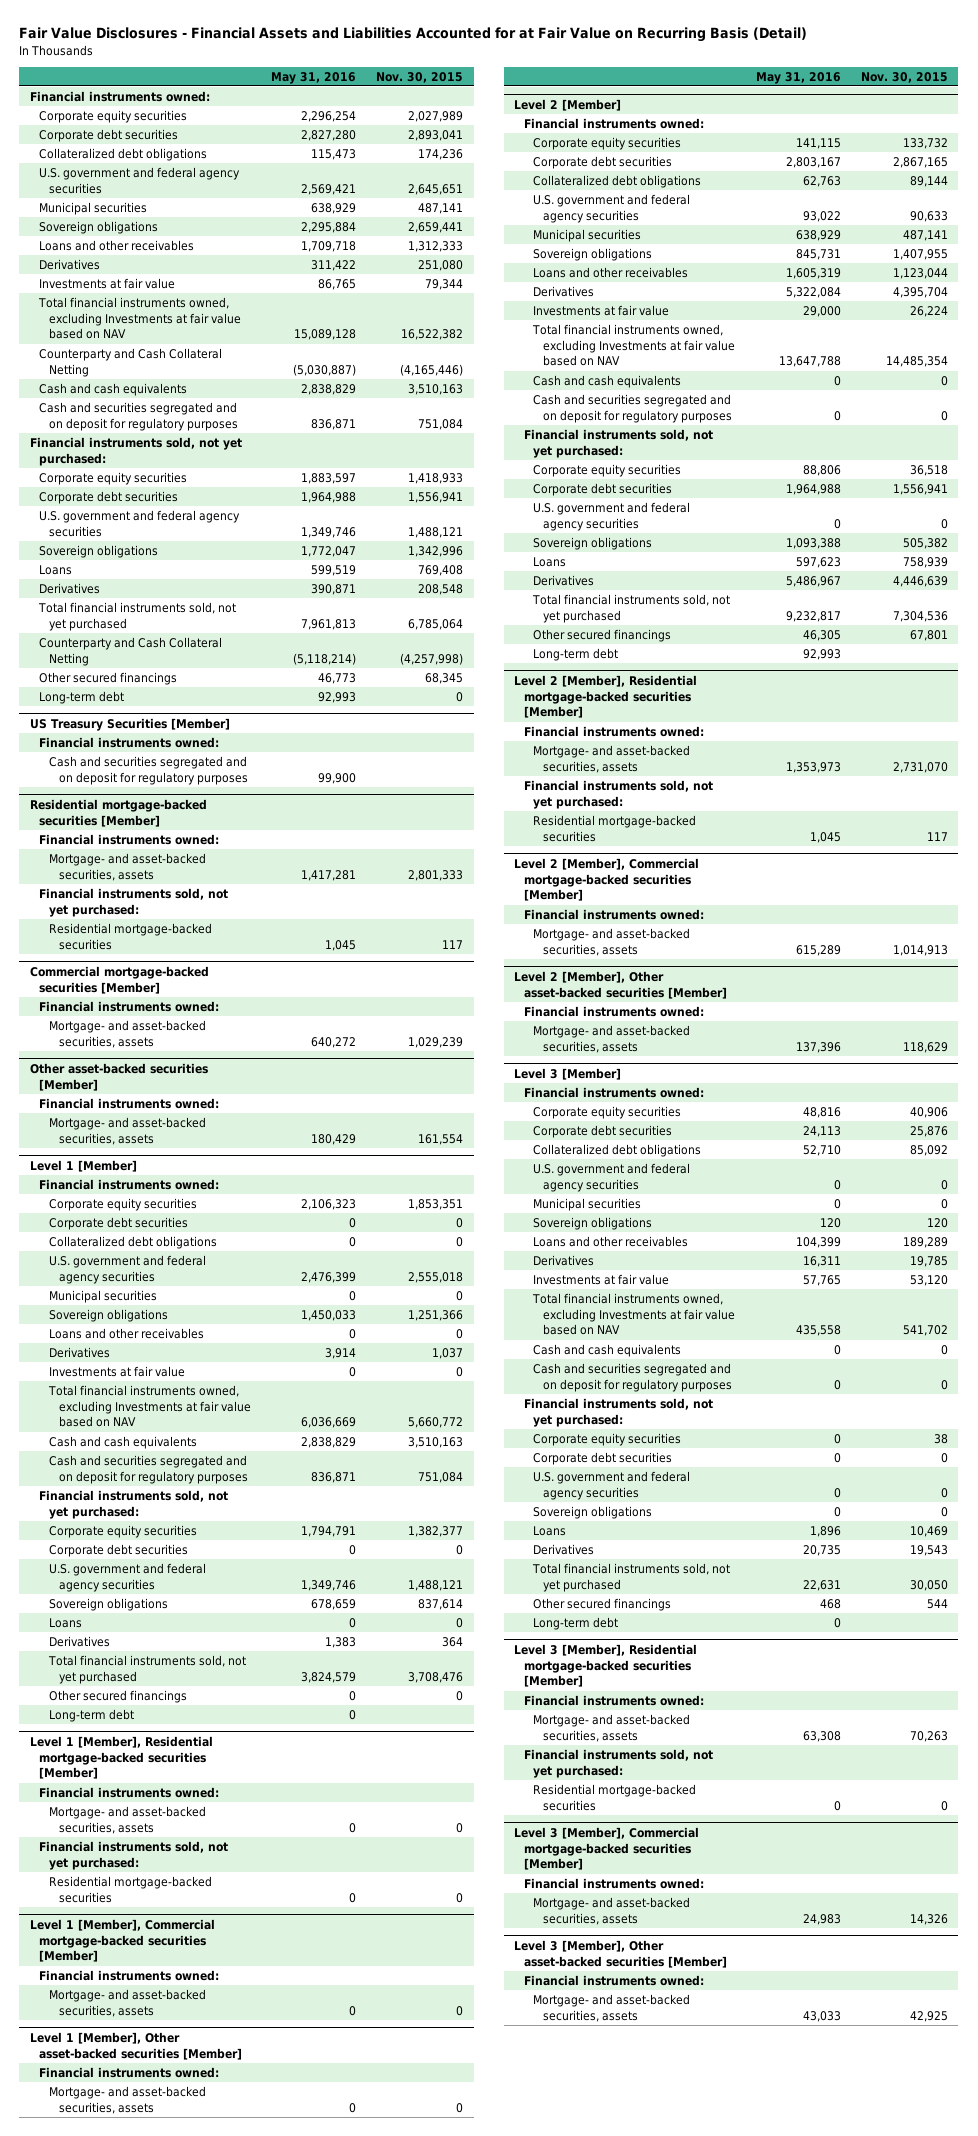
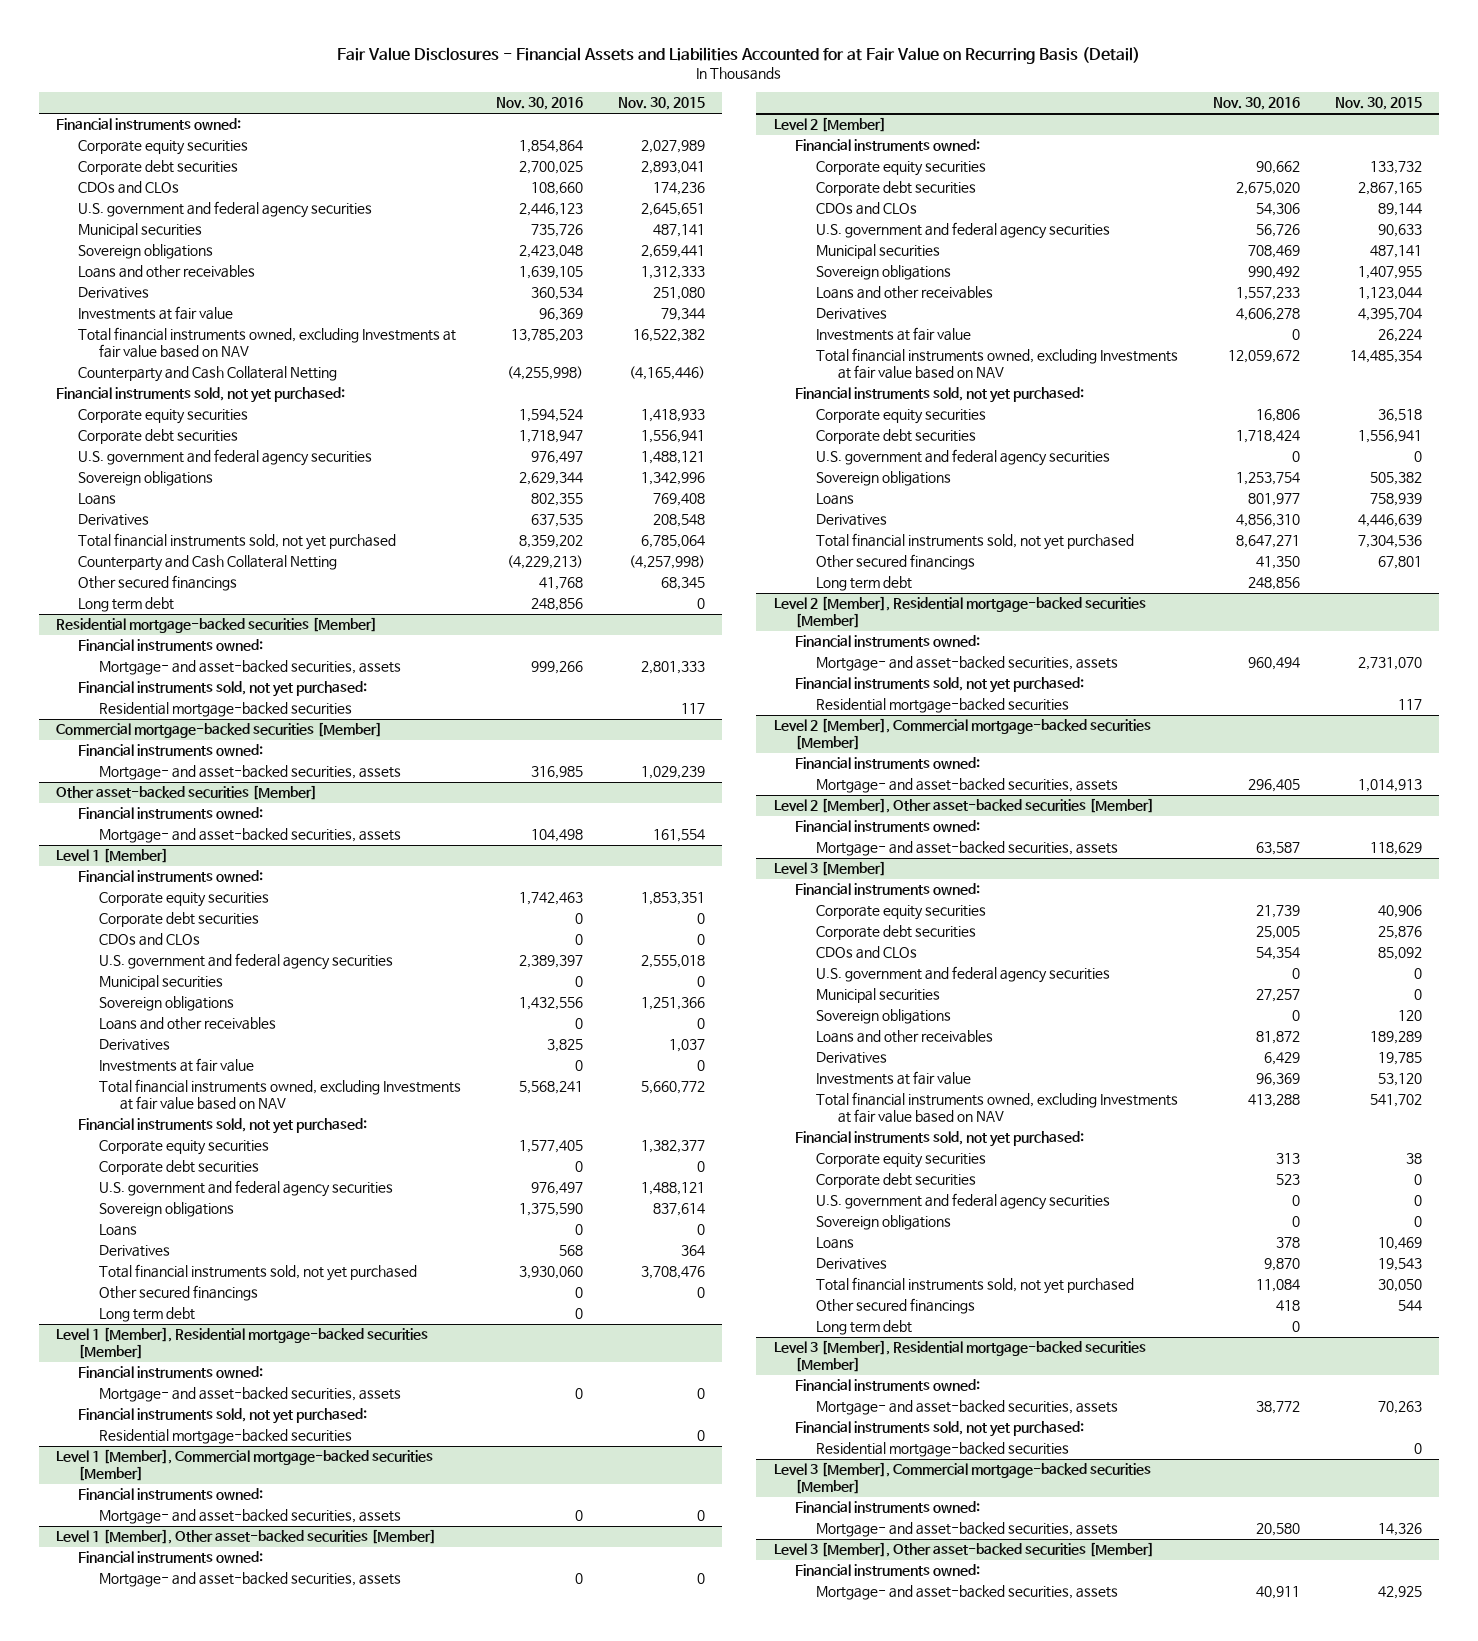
- | May 31, 2016 | Nov. 30, 2015
+ | Nov. 30, 2016 | Nov. 30, 2015
- Collateralized debt obligations | 115,473 | 174,236
+ CDOs and CLOs | 108,660 | 174,236
- Cash and cash equivalents | 2,838,829 | 3,510,163
- Cash and securities segregated and on deposit for regulatory purposes | 836,871 | 751,084
- Long-term debt | 92,993 | 0
- US Treasury Securities [Member]
- Financial instruments owned:
- Cash and securities segregated and on deposit for regulatory purposes | 99,900 |
+ Long term debt | 248,856 | 0
@ Level 1 [Member]
- Collateralized debt obligations | 0 | 0
+ CDOs and CLOs | 0 | 0
- Cash and cash equivalents | 2,838,829 | 3,510,163
- Cash and securities segregated and on deposit for regulatory purposes | 836,871 | 751,084
- Long-term debt | 0 |
+ Long term debt | 0 |
@ Level 2 [Member]
- Collateralized debt obligations | 62,763 | 89,144
+ CDOs and CLOs | 54,306 | 89,144
- Cash and cash equivalents | 0 | 0
- Cash and securities segregated and on deposit for regulatory purposes | 0 | 0
- Long-term debt | 92,993 |
+ Long term debt | 248,856 |
@ Level 3 [Member]
- Collateralized debt obligations | 52,710 | 85,092
+ CDOs and CLOs | 54,354 | 85,092
- Cash and cash equivalents | 0 | 0
- Cash and securities segregated and on deposit for regulatory purposes | 0 | 0
- Long-term debt | 0 |
+ Long term debt | 0 |

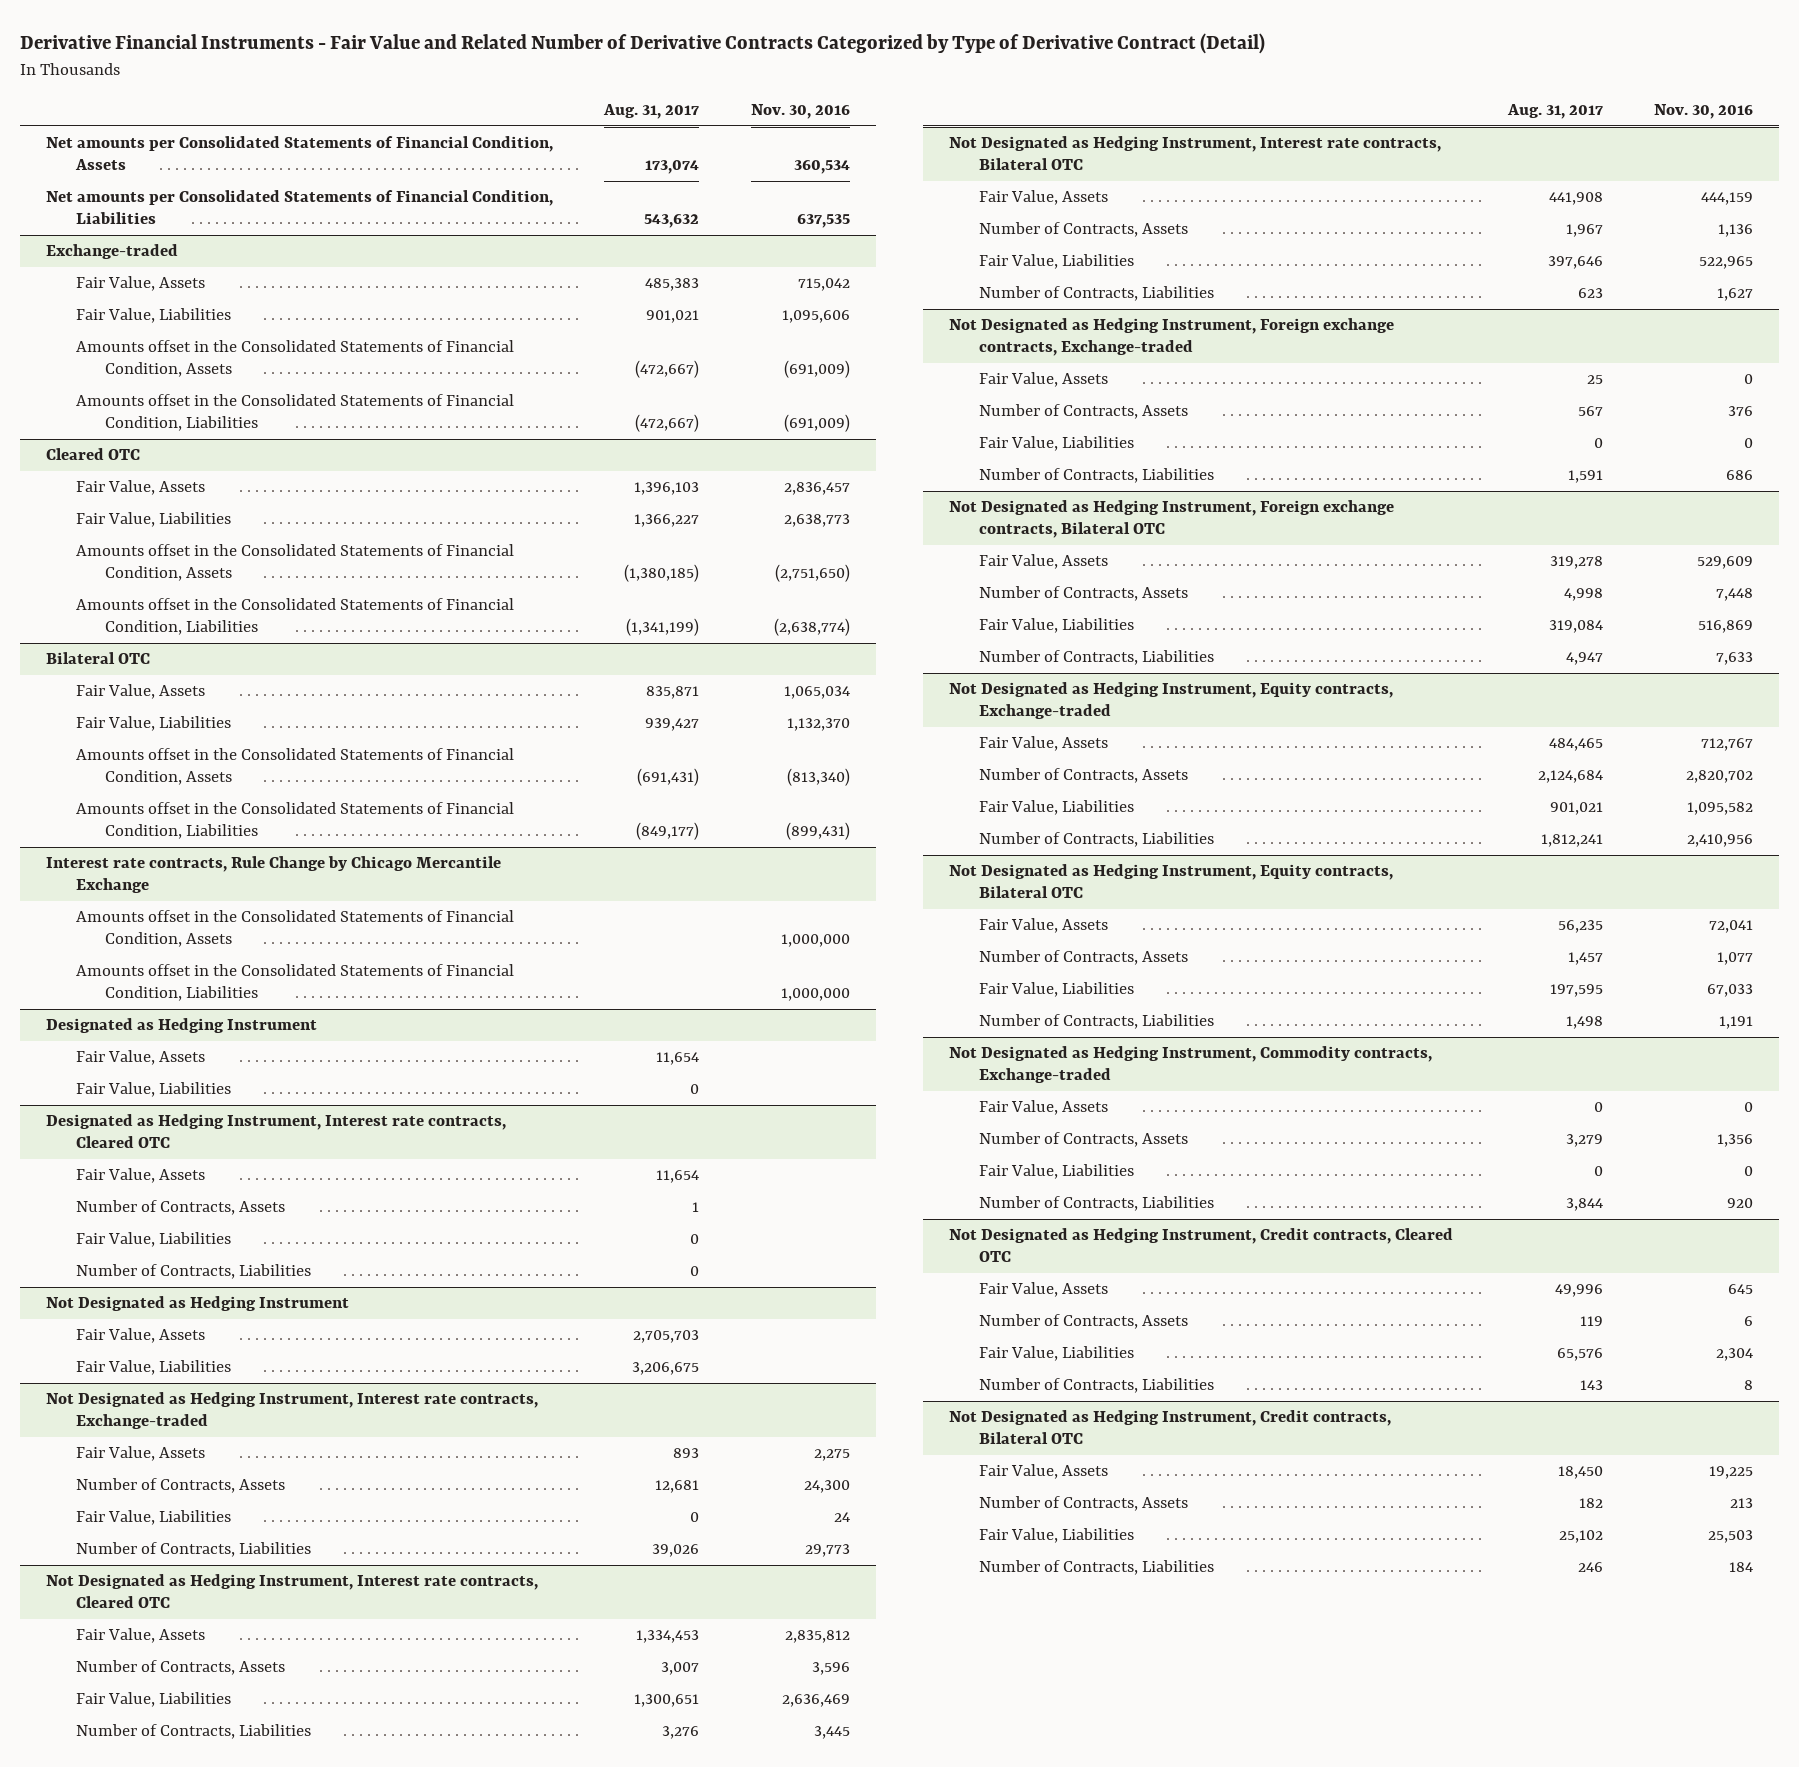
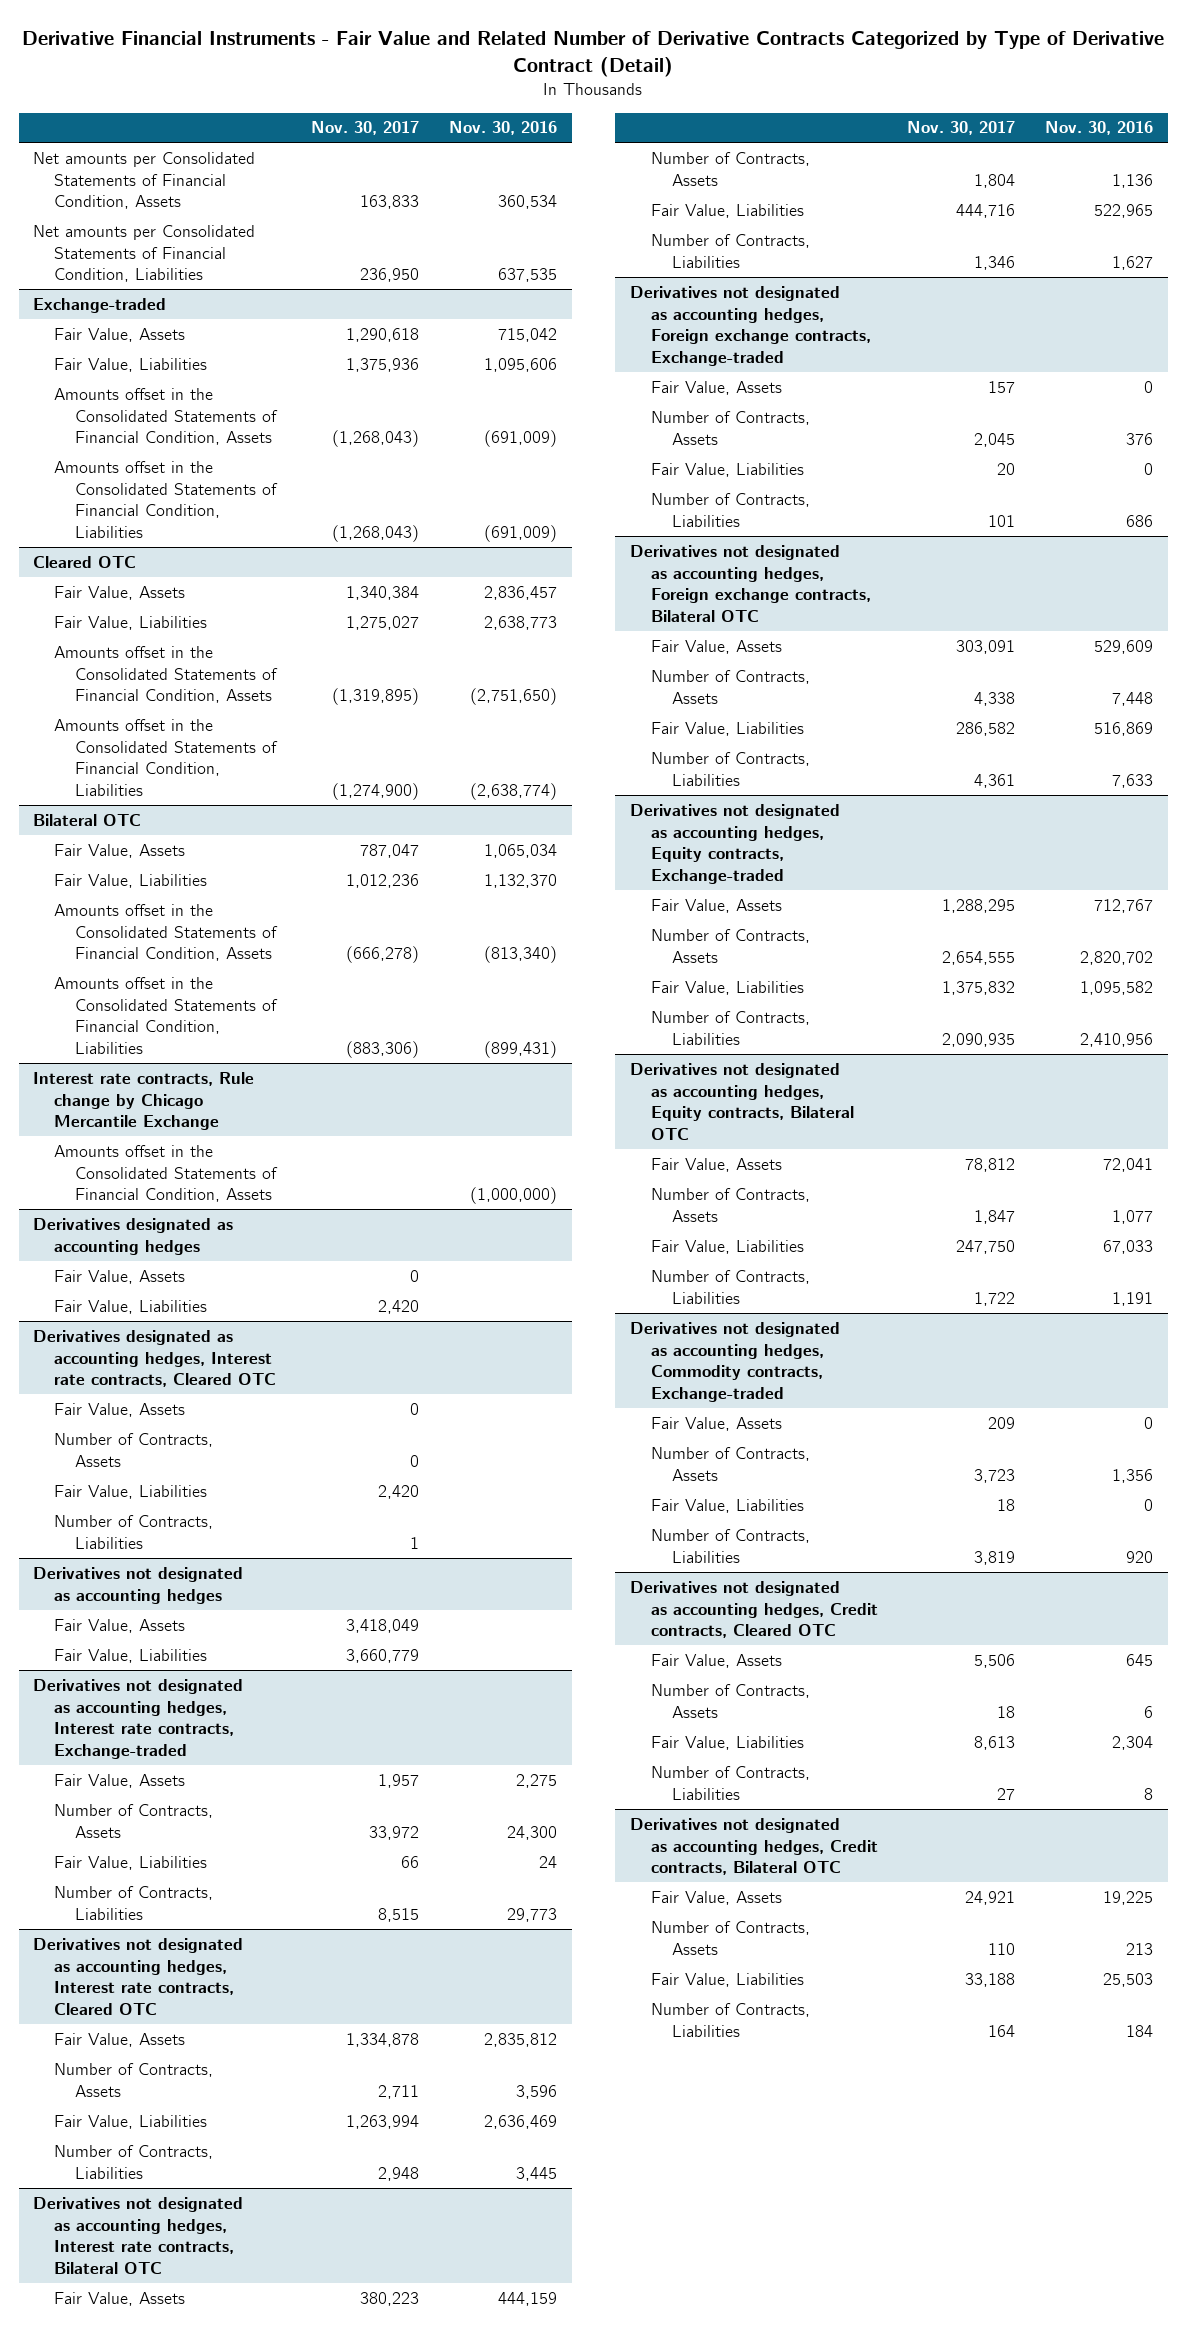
- | Aug. 31, 2017 | Nov. 30, 2016
+ | Nov. 30, 2017 | Nov. 30, 2016
- Interest rate contracts, Rule Change by Chicago Mercantile Exchange
- Amounts offset in the Consolidated Statements of Financial Condition, Assets | | 1,000,000
- Amounts offset in the Consolidated Statements of Financial Condition, Liabilities | | 1,000,000
- Designated as Hedging Instrument
+ Interest rate contracts, Rule change by Chicago Mercantile Exchange
+ Amounts offset in the Consolidated Statements of Financial Condition, Assets | | (1,000,000)
+ Derivatives designated as accounting hedges
- Designated as Hedging Instrument, Interest rate contracts, Cleared OTC
+ Derivatives designated as accounting hedges, Interest rate contracts, Cleared OTC
- Not Designated as Hedging Instrument
+ Derivatives not designated as accounting hedges
- Not Designated as Hedging Instrument, Interest rate contracts, Exchange-traded
+ Derivatives not designated as accounting hedges, Interest rate contracts, Exchange-traded
- Not Designated as Hedging Instrument, Interest rate contracts, Cleared OTC
+ Derivatives not designated as accounting hedges, Interest rate contracts, Cleared OTC
- Not Designated as Hedging Instrument, Interest rate contracts, Bilateral OTC
+ Derivatives not designated as accounting hedges, Interest rate contracts, Bilateral OTC
- Not Designated as Hedging Instrument, Foreign exchange contracts, Exchange-traded
+ Derivatives not designated as accounting hedges, Foreign exchange contracts, Exchange-traded
- Not Designated as Hedging Instrument, Foreign exchange contracts, Bilateral OTC
+ Derivatives not designated as accounting hedges, Foreign exchange contracts, Bilateral OTC
- Not Designated as Hedging Instrument, Equity contracts, Exchange-traded
+ Derivatives not designated as accounting hedges, Equity contracts, Exchange-traded
- Not Designated as Hedging Instrument, Equity contracts, Bilateral OTC
+ Derivatives not designated as accounting hedges, Equity contracts, Bilateral OTC
- Not Designated as Hedging Instrument, Commodity contracts, Exchange-traded
+ Derivatives not designated as accounting hedges, Commodity contracts, Exchange-traded
- Not Designated as Hedging Instrument, Credit contracts, Cleared OTC
+ Derivatives not designated as accounting hedges, Credit contracts, Cleared OTC
- Not Designated as Hedging Instrument, Credit contracts, Bilateral OTC
+ Derivatives not designated as accounting hedges, Credit contracts, Bilateral OTC

